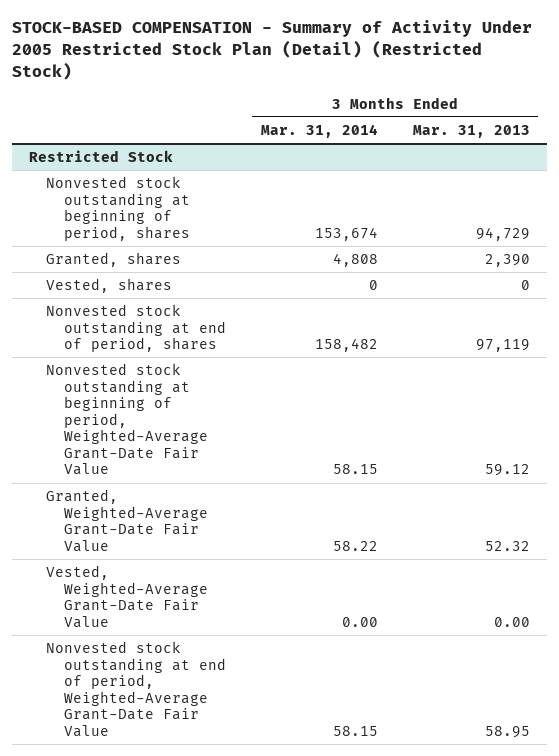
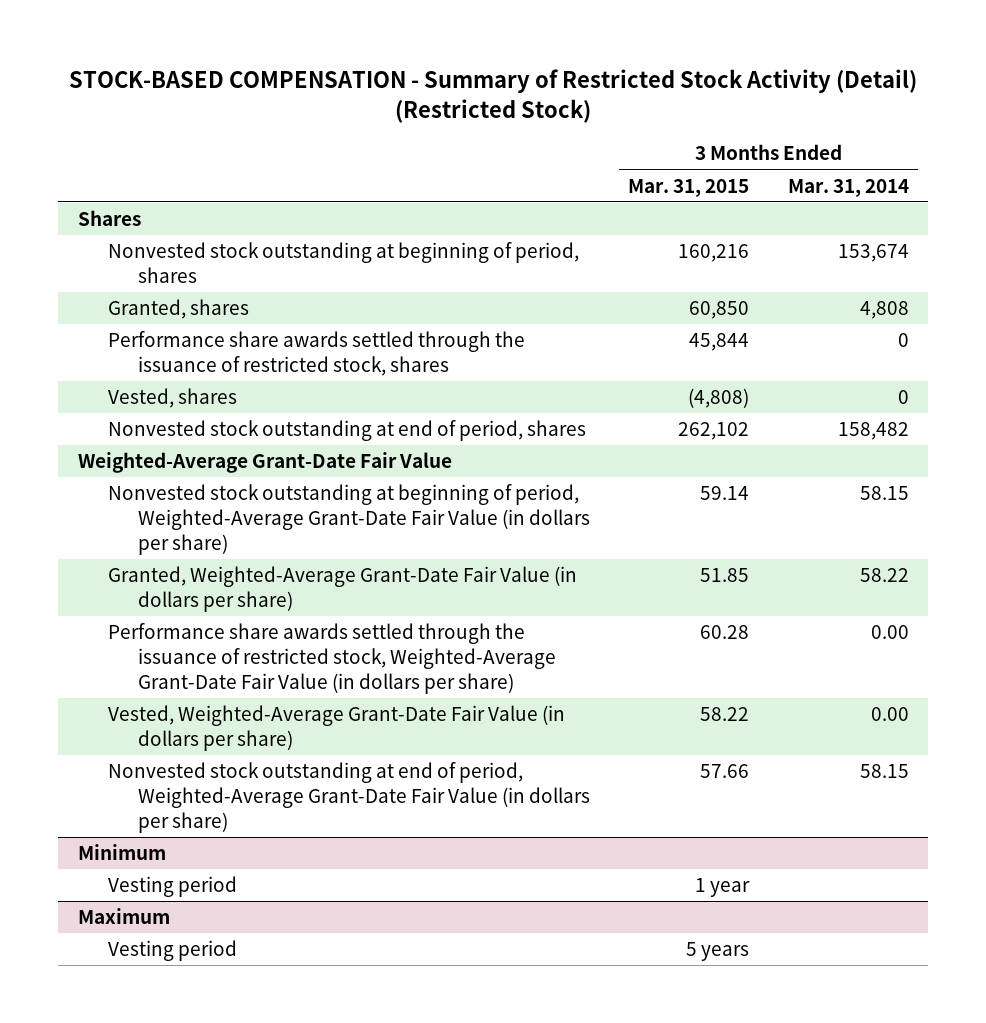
- STOCK-BASED COMPENSATION - Summary of Activity Under 2005 Restricted Stock Plan (Detail) (Restricted Stock)
+ STOCK-BASED COMPENSATION - Summary of Restricted Stock Activity (Detail) (Restricted Stock)
- | 3 Months Ended Mar. 31, 2014 | 3 Months Ended Mar. 31, 2013
+ | 3 Months Ended Mar. 31, 2015 | 3 Months Ended Mar. 31, 2014
- Restricted Stock
+ Shares
+ Performance share awards settled through the issuance of restricted stock, shares | 45,844 | 0
- Nonvested stock outstanding at beginning of period, Weighted-Average Grant-Date Fair Value | 58.15 | 59.12
- Granted, Weighted-Average Grant-Date Fair Value | 58.22 | 52.32
- Vested, Weighted-Average Grant-Date Fair Value | 0.00 | 0.00
- Nonvested stock outstanding at end of period, Weighted-Average Grant-Date Fair Value | 58.15 | 58.95
+ Weighted-Average Grant-Date Fair Value
+ Nonvested stock outstanding at beginning of period, Weighted-Average Grant-Date Fair Value (in dollars per share) | 59.14 | 58.15
+ Granted, Weighted-Average Grant-Date Fair Value (in dollars per share) | 51.85 | 58.22
+ Performance share awards settled through the issuance of restricted stock, Weighted-Average Grant-Date Fair Value (in dollars per share) | 60.28 | 0.00
+ Vested, Weighted-Average Grant-Date Fair Value (in dollars per share) | 58.22 | 0.00
+ Nonvested stock outstanding at end of period, Weighted-Average Grant-Date Fair Value (in dollars per share) | 57.66 | 58.15
+ Minimum
+ Vesting period | 1 year |
+ Maximum
+ Vesting period | 5 years |

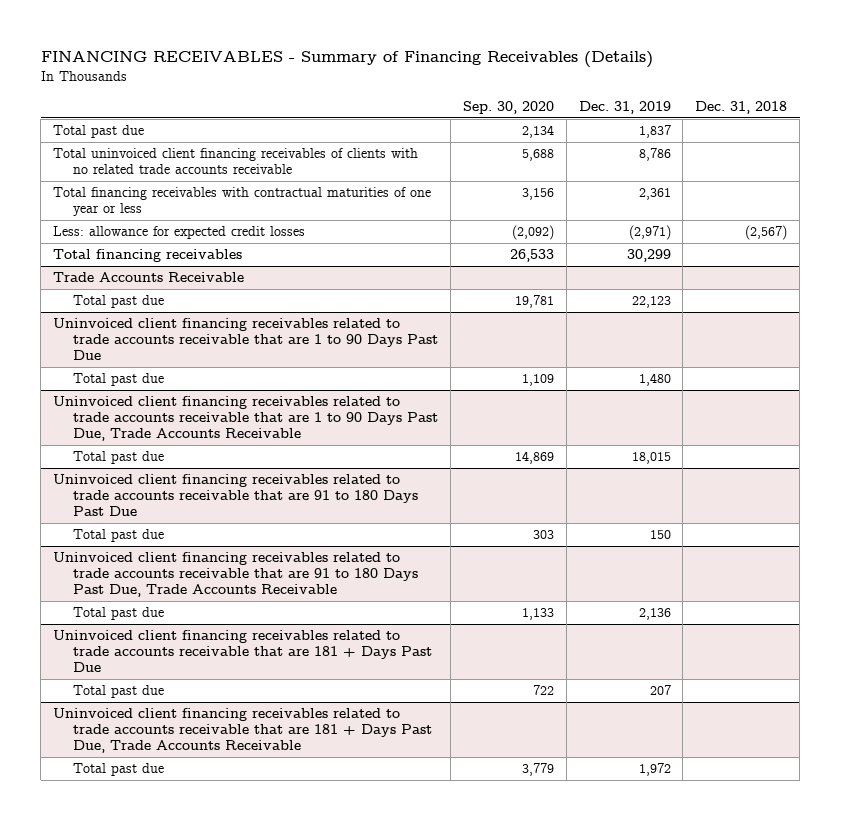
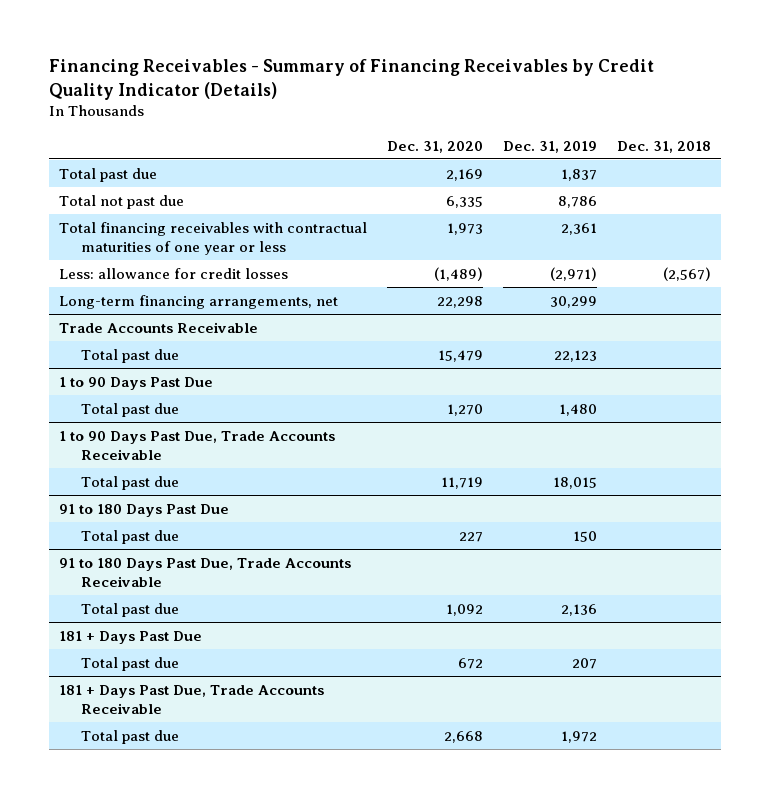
- FINANCING RECEIVABLES - Summary of Financing Receivables (Details)
+ Financing Receivables - Summary of Financing Receivables by Credit Quality Indicator (Details)
- | Sep. 30, 2020 | Dec. 31, 2019 | Dec. 31, 2018
+ | Dec. 31, 2020 | Dec. 31, 2019 | Dec. 31, 2018
- Total uninvoiced client financing receivables of clients with no related trade accounts receivable | 5,688 | 8,786 |
+ Total not past due | 6,335 | 8,786 |
- Less: allowance for expected credit losses | (2,092) | (2,971) | (2,567)
- Total financing receivables | 26,533 | 30,299 |
+ Less: allowance for credit losses | (1,489) | (2,971) | (2,567)
+ Long-term financing arrangements, net | 22,298 | 30,299 |
- Uninvoiced client financing receivables related to trade accounts receivable that are 1 to 90 Days Past Due
+ 1 to 90 Days Past Due
- Uninvoiced client financing receivables related to trade accounts receivable that are 1 to 90 Days Past Due, Trade Accounts Receivable
+ 1 to 90 Days Past Due, Trade Accounts Receivable
- Uninvoiced client financing receivables related to trade accounts receivable that are 91 to 180 Days Past Due
+ 91 to 180 Days Past Due
- Uninvoiced client financing receivables related to trade accounts receivable that are 91 to 180 Days Past Due, Trade Accounts Receivable
+ 91 to 180 Days Past Due, Trade Accounts Receivable
- Uninvoiced client financing receivables related to trade accounts receivable that are 181 + Days Past Due
+ 181 + Days Past Due
- Uninvoiced client financing receivables related to trade accounts receivable that are 181 + Days Past Due, Trade Accounts Receivable
+ 181 + Days Past Due, Trade Accounts Receivable

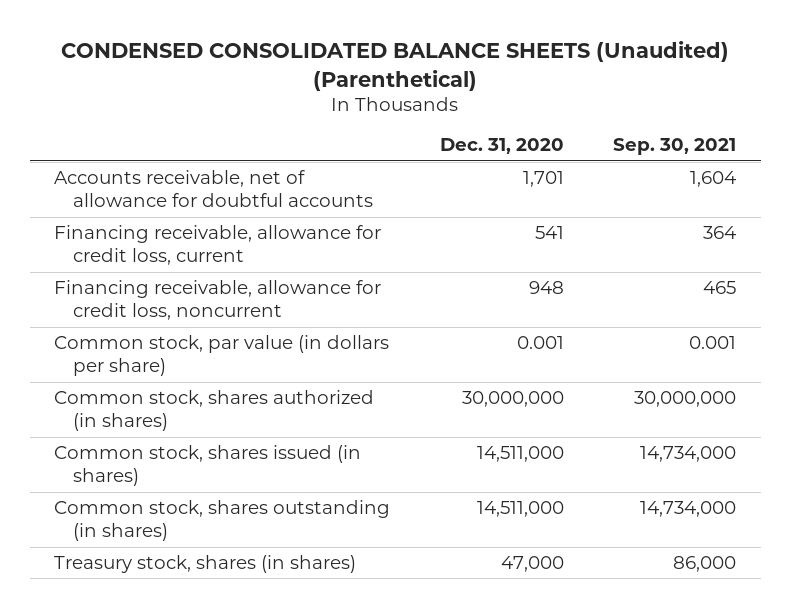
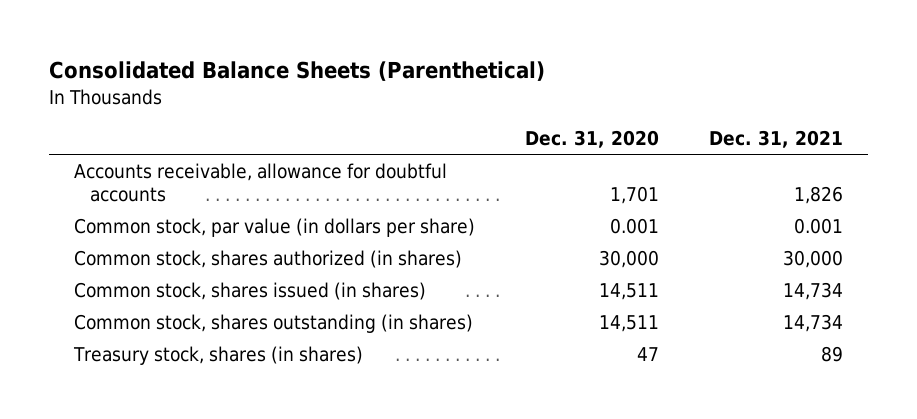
- CONDENSED CONSOLIDATED BALANCE SHEETS (Unaudited) (Parenthetical)
+ Consolidated Balance Sheets (Parenthetical)
- | Dec. 31, 2020 | Sep. 30, 2021
+ | Dec. 31, 2020 | Dec. 31, 2021
- Accounts receivable, net of allowance for doubtful accounts | 1,701 | 1,604
- Financing receivable, allowance for credit loss, current | 541 | 364
- Financing receivable, allowance for credit loss, noncurrent | 948 | 465
+ Accounts receivable, allowance for doubtful accounts | 1,701 | 1,826
- Common stock, shares authorized (in shares) | 30,000,000 | 30,000,000
- Common stock, shares issued (in shares) | 14,511,000 | 14,734,000
- Common stock, shares outstanding (in shares) | 14,511,000 | 14,734,000
- Treasury stock, shares (in shares) | 47,000 | 86,000
+ Common stock, shares authorized (in shares) | 30,000 | 30,000
+ Common stock, shares issued (in shares) | 14,511 | 14,734
+ Common stock, shares outstanding (in shares) | 14,511 | 14,734
+ Treasury stock, shares (in shares) | 47 | 89

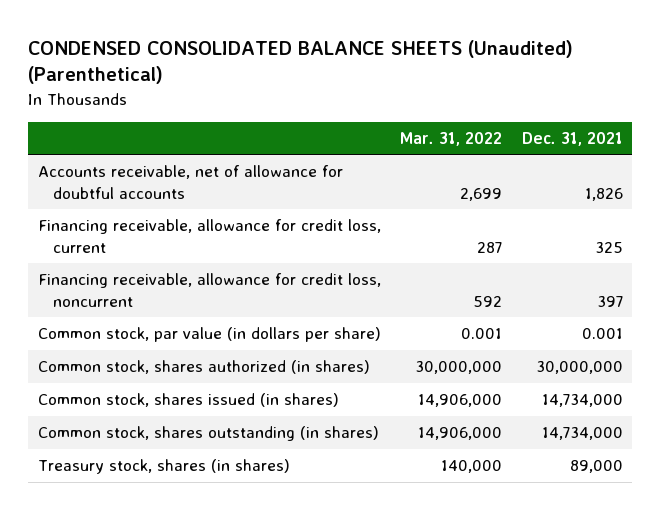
- Consolidated Balance Sheets (Parenthetical)
+ CONDENSED CONSOLIDATED BALANCE SHEETS (Unaudited) (Parenthetical)
- | Dec. 31, 2020 | Dec. 31, 2021
+ | Mar. 31, 2022 | Dec. 31, 2021
- Accounts receivable, allowance for doubtful accounts | 1,701 | 1,826
+ Accounts receivable, net of allowance for doubtful accounts | 2,699 | 1,826
+ Financing receivable, allowance for credit loss, current | 287 | 325
+ Financing receivable, allowance for credit loss, noncurrent | 592 | 397
- Common stock, shares authorized (in shares) | 30,000 | 30,000
- Common stock, shares issued (in shares) | 14,511 | 14,734
- Common stock, shares outstanding (in shares) | 14,511 | 14,734
- Treasury stock, shares (in shares) | 47 | 89
+ Common stock, shares authorized (in shares) | 30,000,000 | 30,000,000
+ Common stock, shares issued (in shares) | 14,906,000 | 14,734,000
+ Common stock, shares outstanding (in shares) | 14,906,000 | 14,734,000
+ Treasury stock, shares (in shares) | 140,000 | 89,000

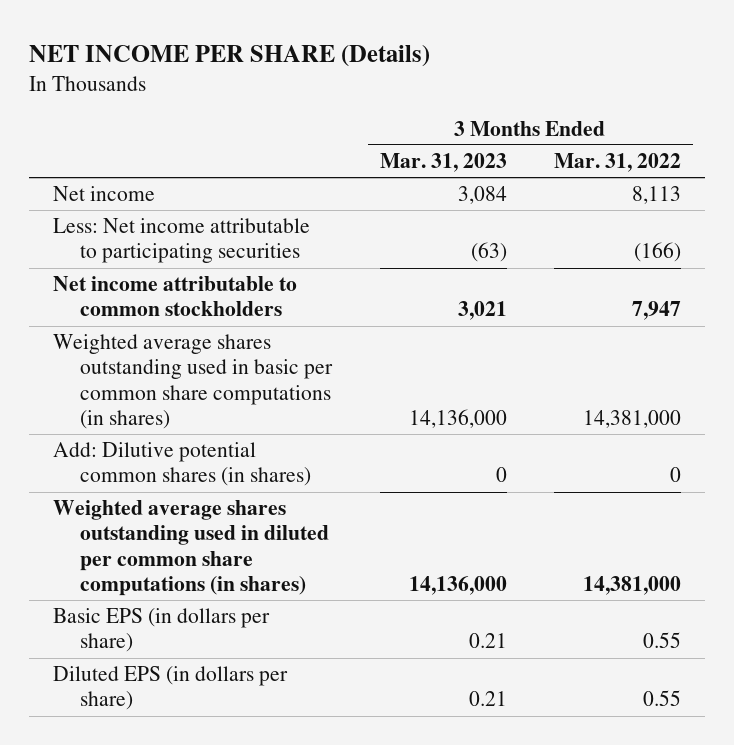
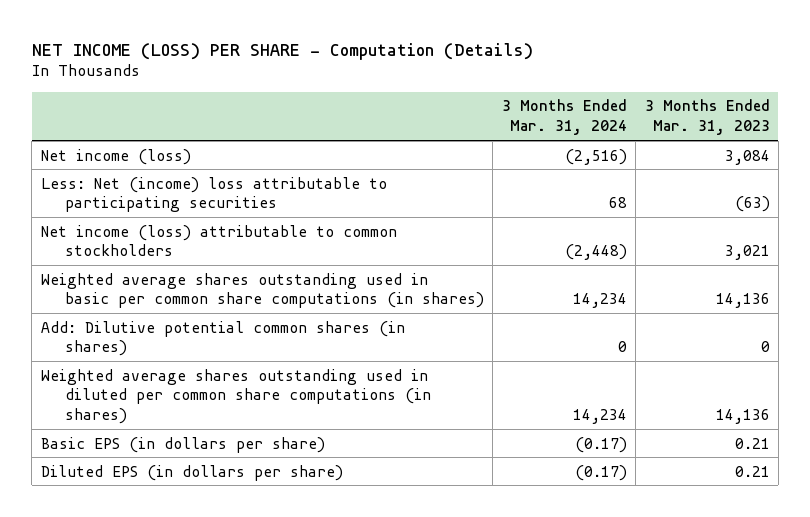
- NET INCOME PER SHARE (Details)
+ NET INCOME (LOSS) PER SHARE - Computation (Details)
- | 3 Months Ended Mar. 31, 2023 | 3 Months Ended Mar. 31, 2022
+ | 3 Months Ended Mar. 31, 2024 | 3 Months Ended Mar. 31, 2023
- Net income | 3,084 | 8,113
- Less: Net income attributable to participating securities | (63) | (166)
- Net income attributable to common stockholders | 3,021 | 7,947
- Weighted average shares outstanding used in basic per common share computations (in shares) | 14,136,000 | 14,381,000
+ Net income (loss) | (2,516) | 3,084
+ Less: Net (income) loss attributable to participating securities | 68 | (63)
+ Net income (loss) attributable to common stockholders | (2,448) | 3,021
+ Weighted average shares outstanding used in basic per common share computations (in shares) | 14,234 | 14,136
- Weighted average shares outstanding used in diluted per common share computations (in shares) | 14,136,000 | 14,381,000
+ Weighted average shares outstanding used in diluted per common share computations (in shares) | 14,234 | 14,136

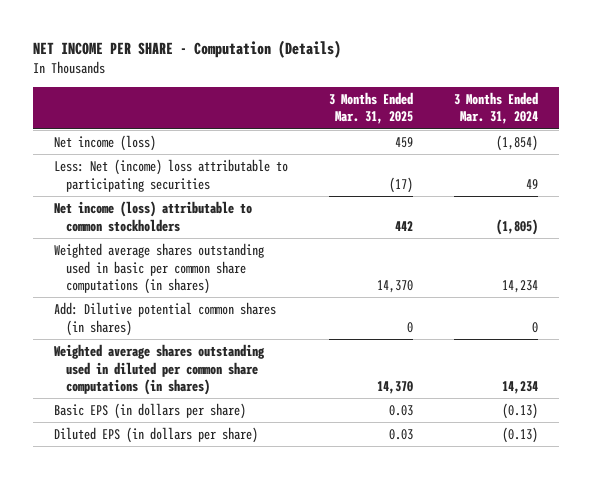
- NET INCOME (LOSS) PER SHARE - Computation (Details)
+ NET INCOME PER SHARE - Computation (Details)
- | 3 Months Ended Mar. 31, 2024 | 3 Months Ended Mar. 31, 2023
+ | 3 Months Ended Mar. 31, 2025 | 3 Months Ended Mar. 31, 2024
- Net income (loss) | (2,516) | 3,084
- Less: Net (income) loss attributable to participating securities | 68 | (63)
- Net income (loss) attributable to common stockholders | (2,448) | 3,021
+ Net income (loss) | 459 | (1,854)
+ Less: Net (income) loss attributable to participating securities | (17) | 49
+ Net income (loss) attributable to common stockholders | 442 | (1,805)
- Basic EPS (in dollars per share) | (0.17) | 0.21
- Diluted EPS (in dollars per share) | (0.17) | 0.21
+ Basic EPS (in dollars per share) | 0.03 | (0.13)
+ Diluted EPS (in dollars per share) | 0.03 | (0.13)

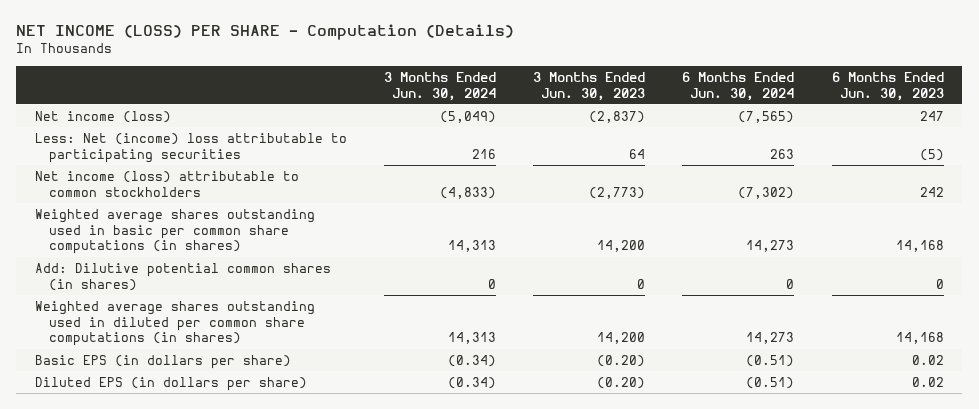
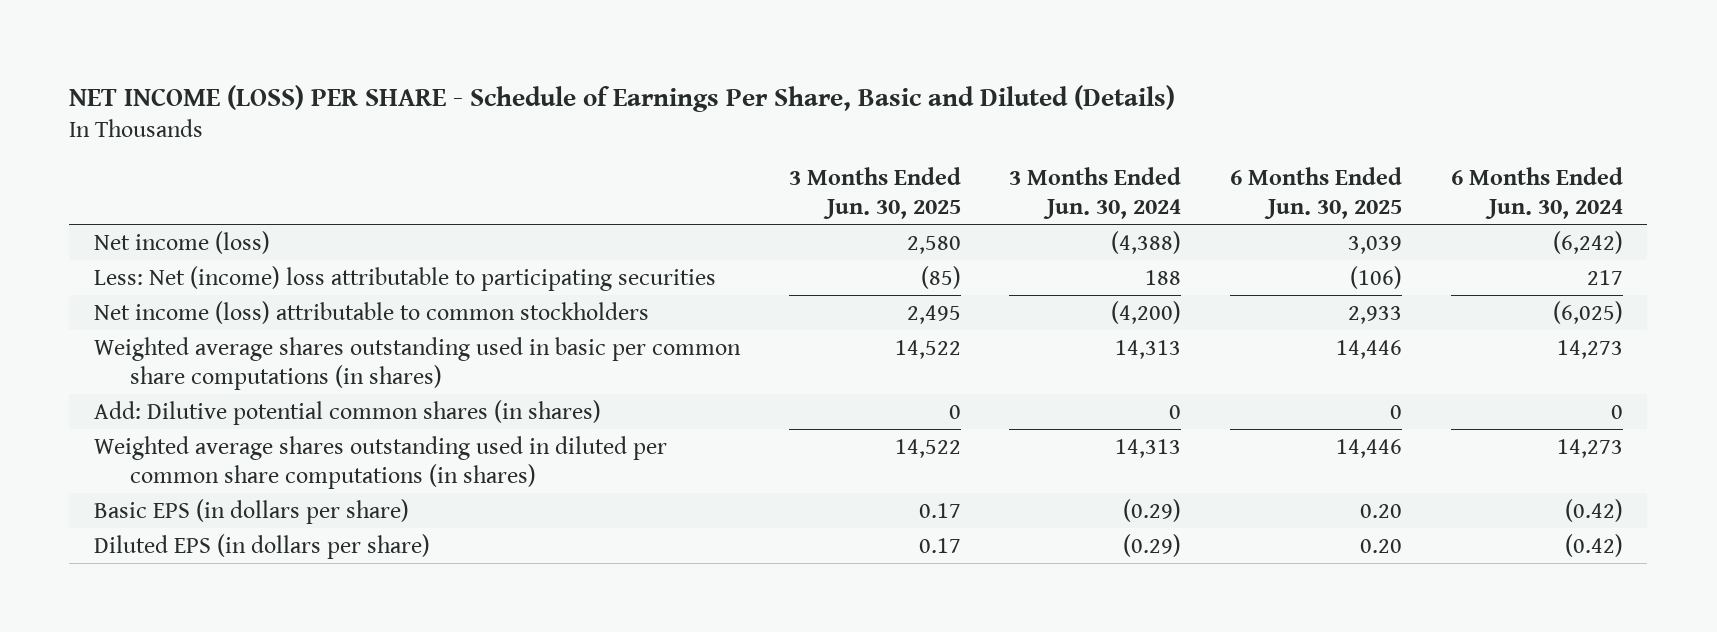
- NET INCOME (LOSS) PER SHARE - Computation (Details)
+ NET INCOME (LOSS) PER SHARE - Schedule of Earnings Per Share, Basic and Diluted (Details)
- | 3 Months Ended Jun. 30, 2024 | 3 Months Ended Jun. 30, 2023 | 6 Months Ended Jun. 30, 2024 | 6 Months Ended Jun. 30, 2023
+ | 3 Months Ended Jun. 30, 2025 | 3 Months Ended Jun. 30, 2024 | 6 Months Ended Jun. 30, 2025 | 6 Months Ended Jun. 30, 2024
- Net income (loss) | (5,049) | (2,837) | (7,565) | 247
- Less: Net (income) loss attributable to participating securities | 216 | 64 | 263 | (5)
- Net income (loss) attributable to common stockholders | (4,833) | (2,773) | (7,302) | 242
+ Net income (loss) | 2,580 | (4,388) | 3,039 | (6,242)
+ Less: Net (income) loss attributable to participating securities | (85) | 188 | (106) | 217
+ Net income (loss) attributable to common stockholders | 2,495 | (4,200) | 2,933 | (6,025)
- Basic EPS (in dollars per share) | (0.34) | (0.20) | (0.51) | 0.02
- Diluted EPS (in dollars per share) | (0.34) | (0.20) | (0.51) | 0.02
+ Basic EPS (in dollars per share) | 0.17 | (0.29) | 0.20 | (0.42)
+ Diluted EPS (in dollars per share) | 0.17 | (0.29) | 0.20 | (0.42)

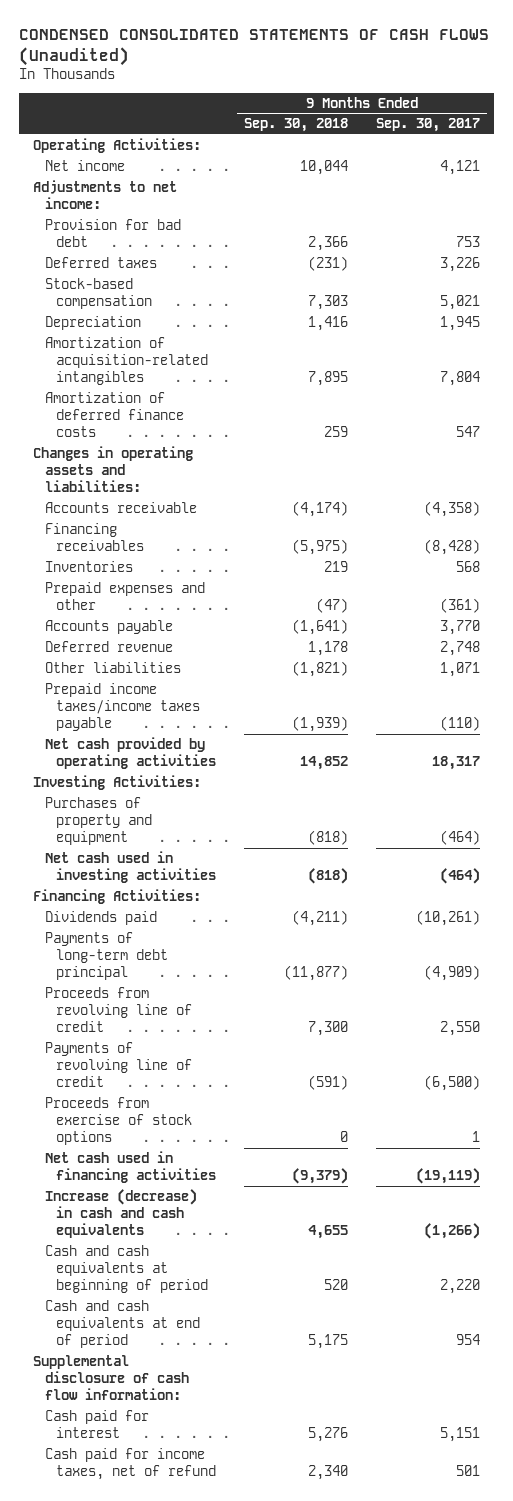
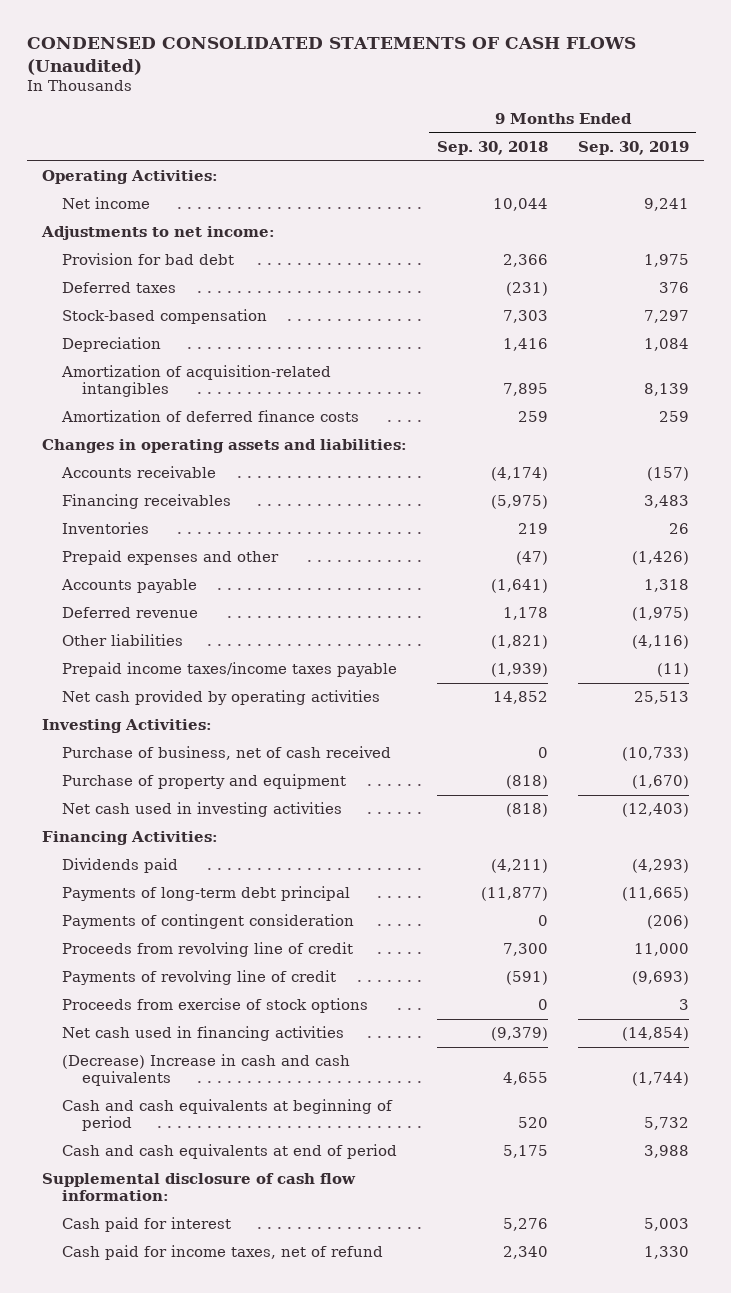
- | 9 Months Ended Sep. 30, 2018 | 9 Months Ended Sep. 30, 2017
+ | 9 Months Ended Sep. 30, 2018 | 9 Months Ended Sep. 30, 2019
- Purchases of property and equipment | (818) | (464)
+ Purchase of business, net of cash received | 0 | (10,733)
+ Purchase of property and equipment | (818) | (1,670)
+ Payments of contingent consideration | 0 | (206)
- Increase (decrease) in cash and cash equivalents | 4,655 | (1,266)
+ (Decrease) Increase in cash and cash equivalents | 4,655 | (1,744)

